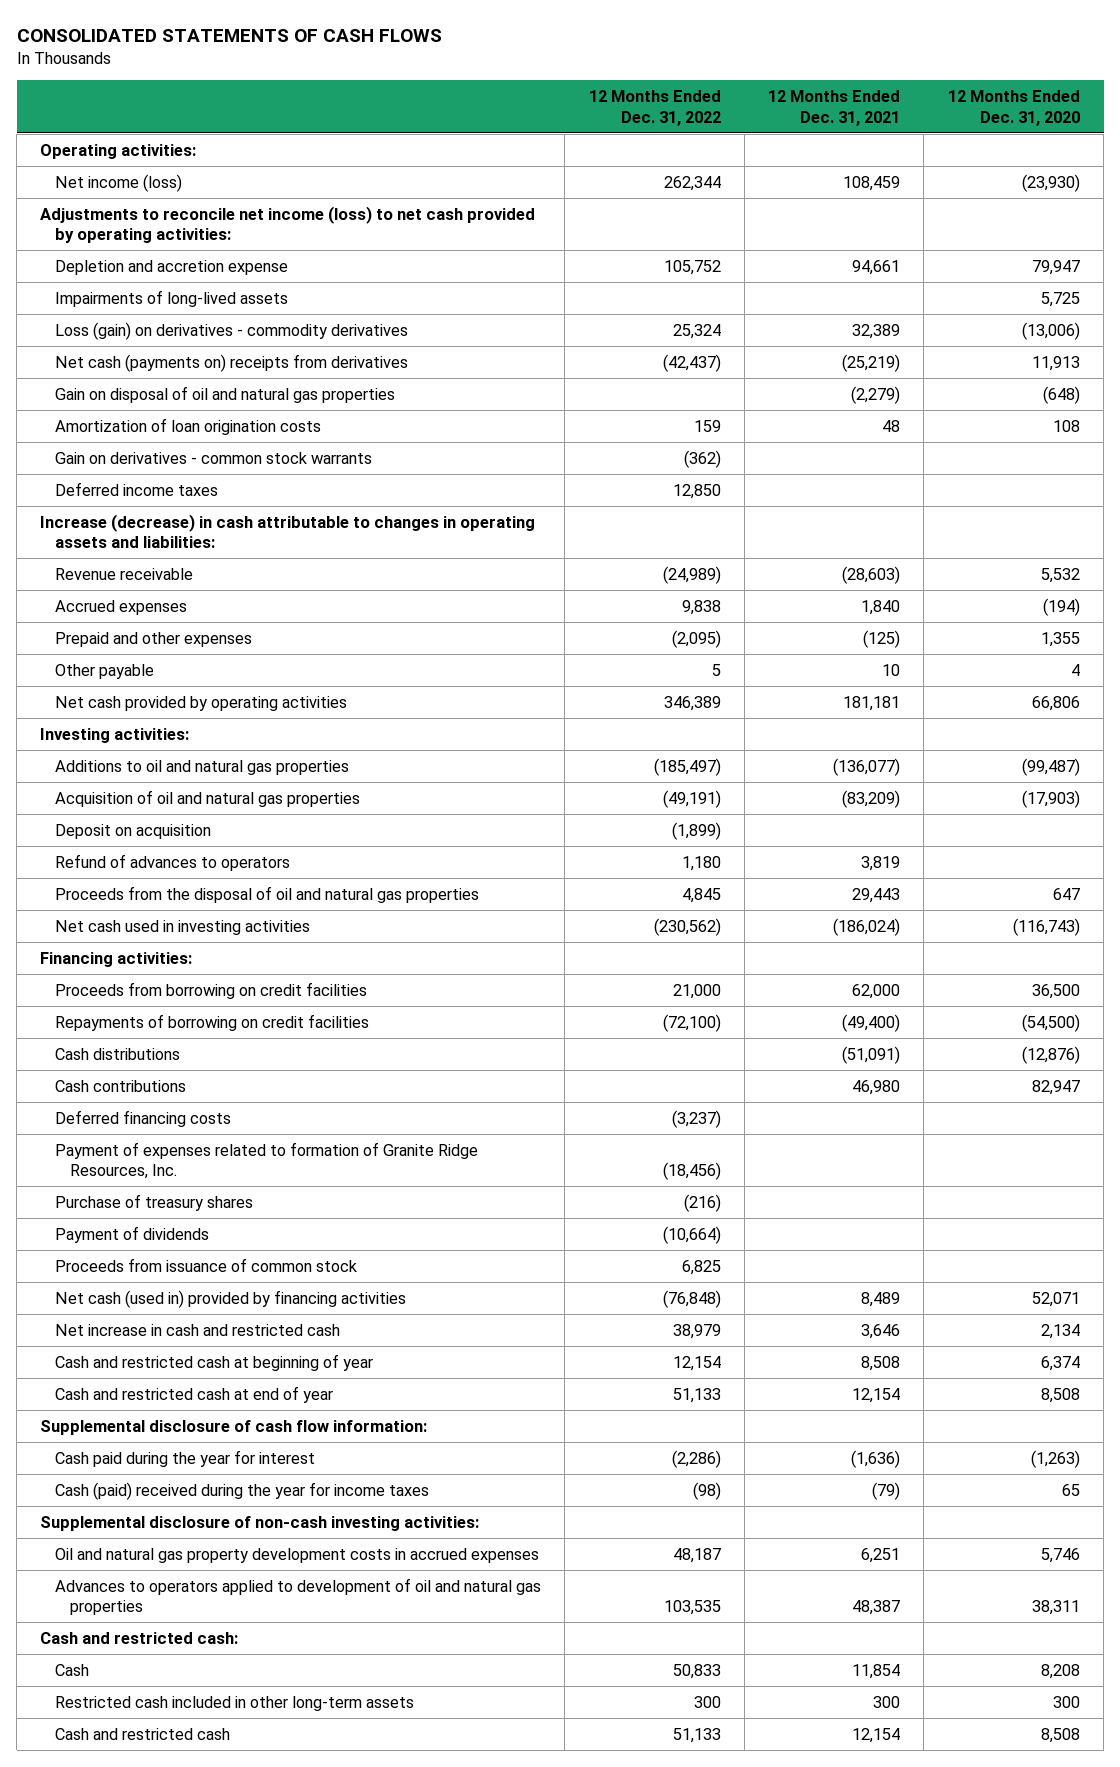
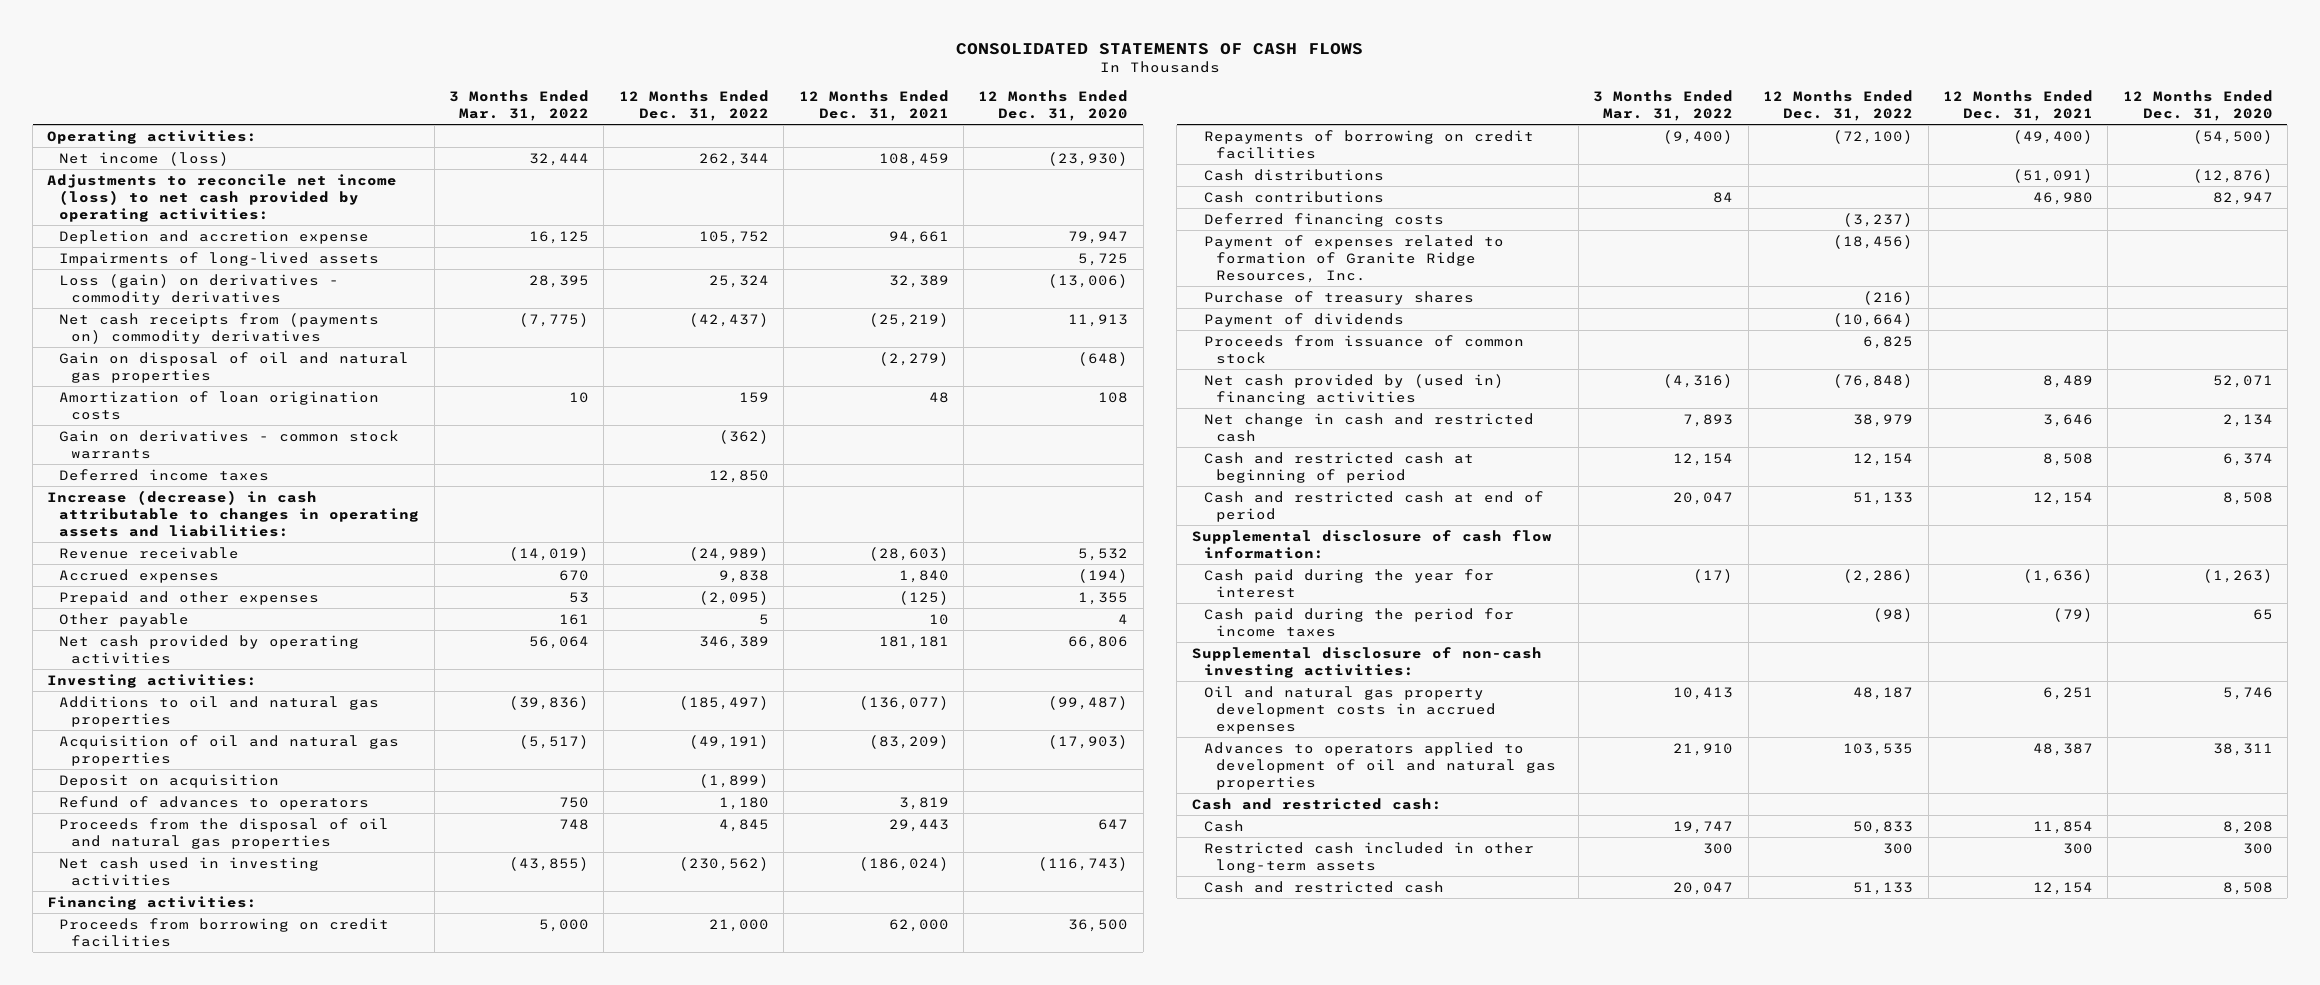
- | 12 Months Ended Dec. 31, 2022 | 12 Months Ended Dec. 31, 2021 | 12 Months Ended Dec. 31, 2020
+ | 3 Months Ended Mar. 31, 2022 | 12 Months Ended Dec. 31, 2022 | 12 Months Ended Dec. 31, 2021 | 12 Months Ended Dec. 31, 2020
- Net cash (payments on) receipts from derivatives | (42,437) | (25,219) | 11,913
+ Net cash receipts from (payments on) commodity derivatives | (7,775) | (42,437) | (25,219) | 11,913
- Net cash (used in) provided by financing activities | (76,848) | 8,489 | 52,071
- Net increase in cash and restricted cash | 38,979 | 3,646 | 2,134
- Cash and restricted cash at beginning of year | 12,154 | 8,508 | 6,374
- Cash and restricted cash at end of year | 51,133 | 12,154 | 8,508
+ Net cash provided by (used in) financing activities | (4,316) | (76,848) | 8,489 | 52,071
+ Net change in cash and restricted cash | 7,893 | 38,979 | 3,646 | 2,134
+ Cash and restricted cash at beginning of period | 12,154 | 12,154 | 8,508 | 6,374
+ Cash and restricted cash at end of period | 20,047 | 51,133 | 12,154 | 8,508
- Cash (paid) received during the year for income taxes | (98) | (79) | 65
+ Cash paid during the period for income taxes | | (98) | (79) | 65

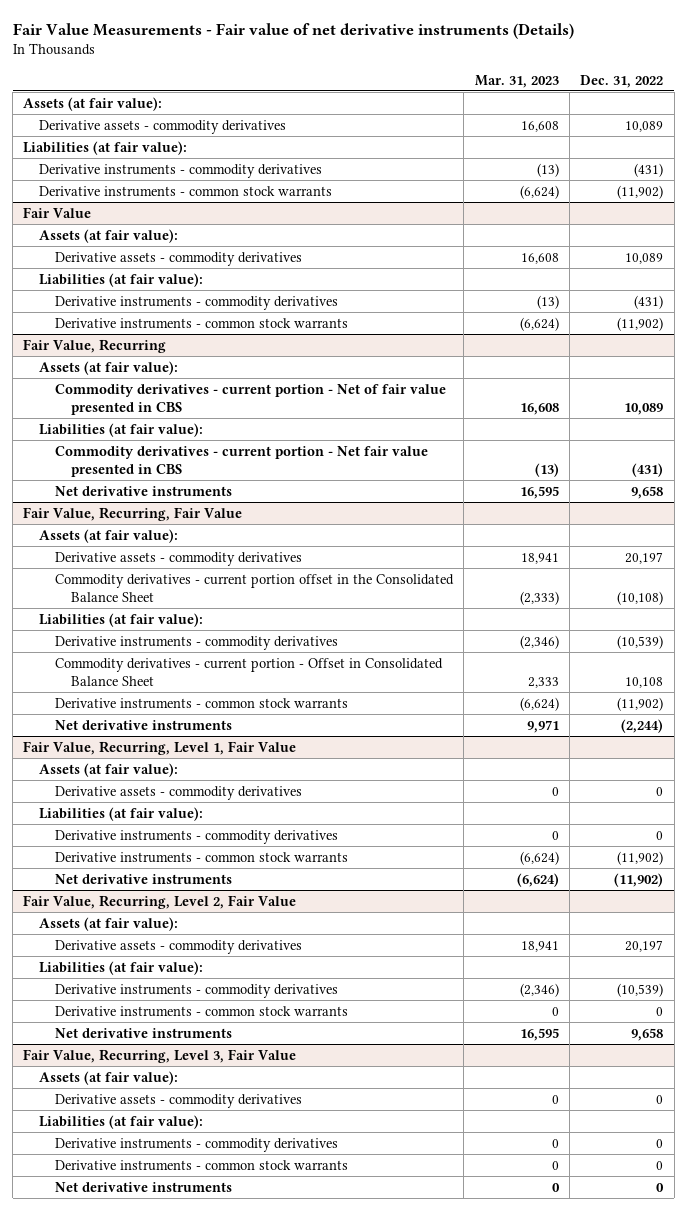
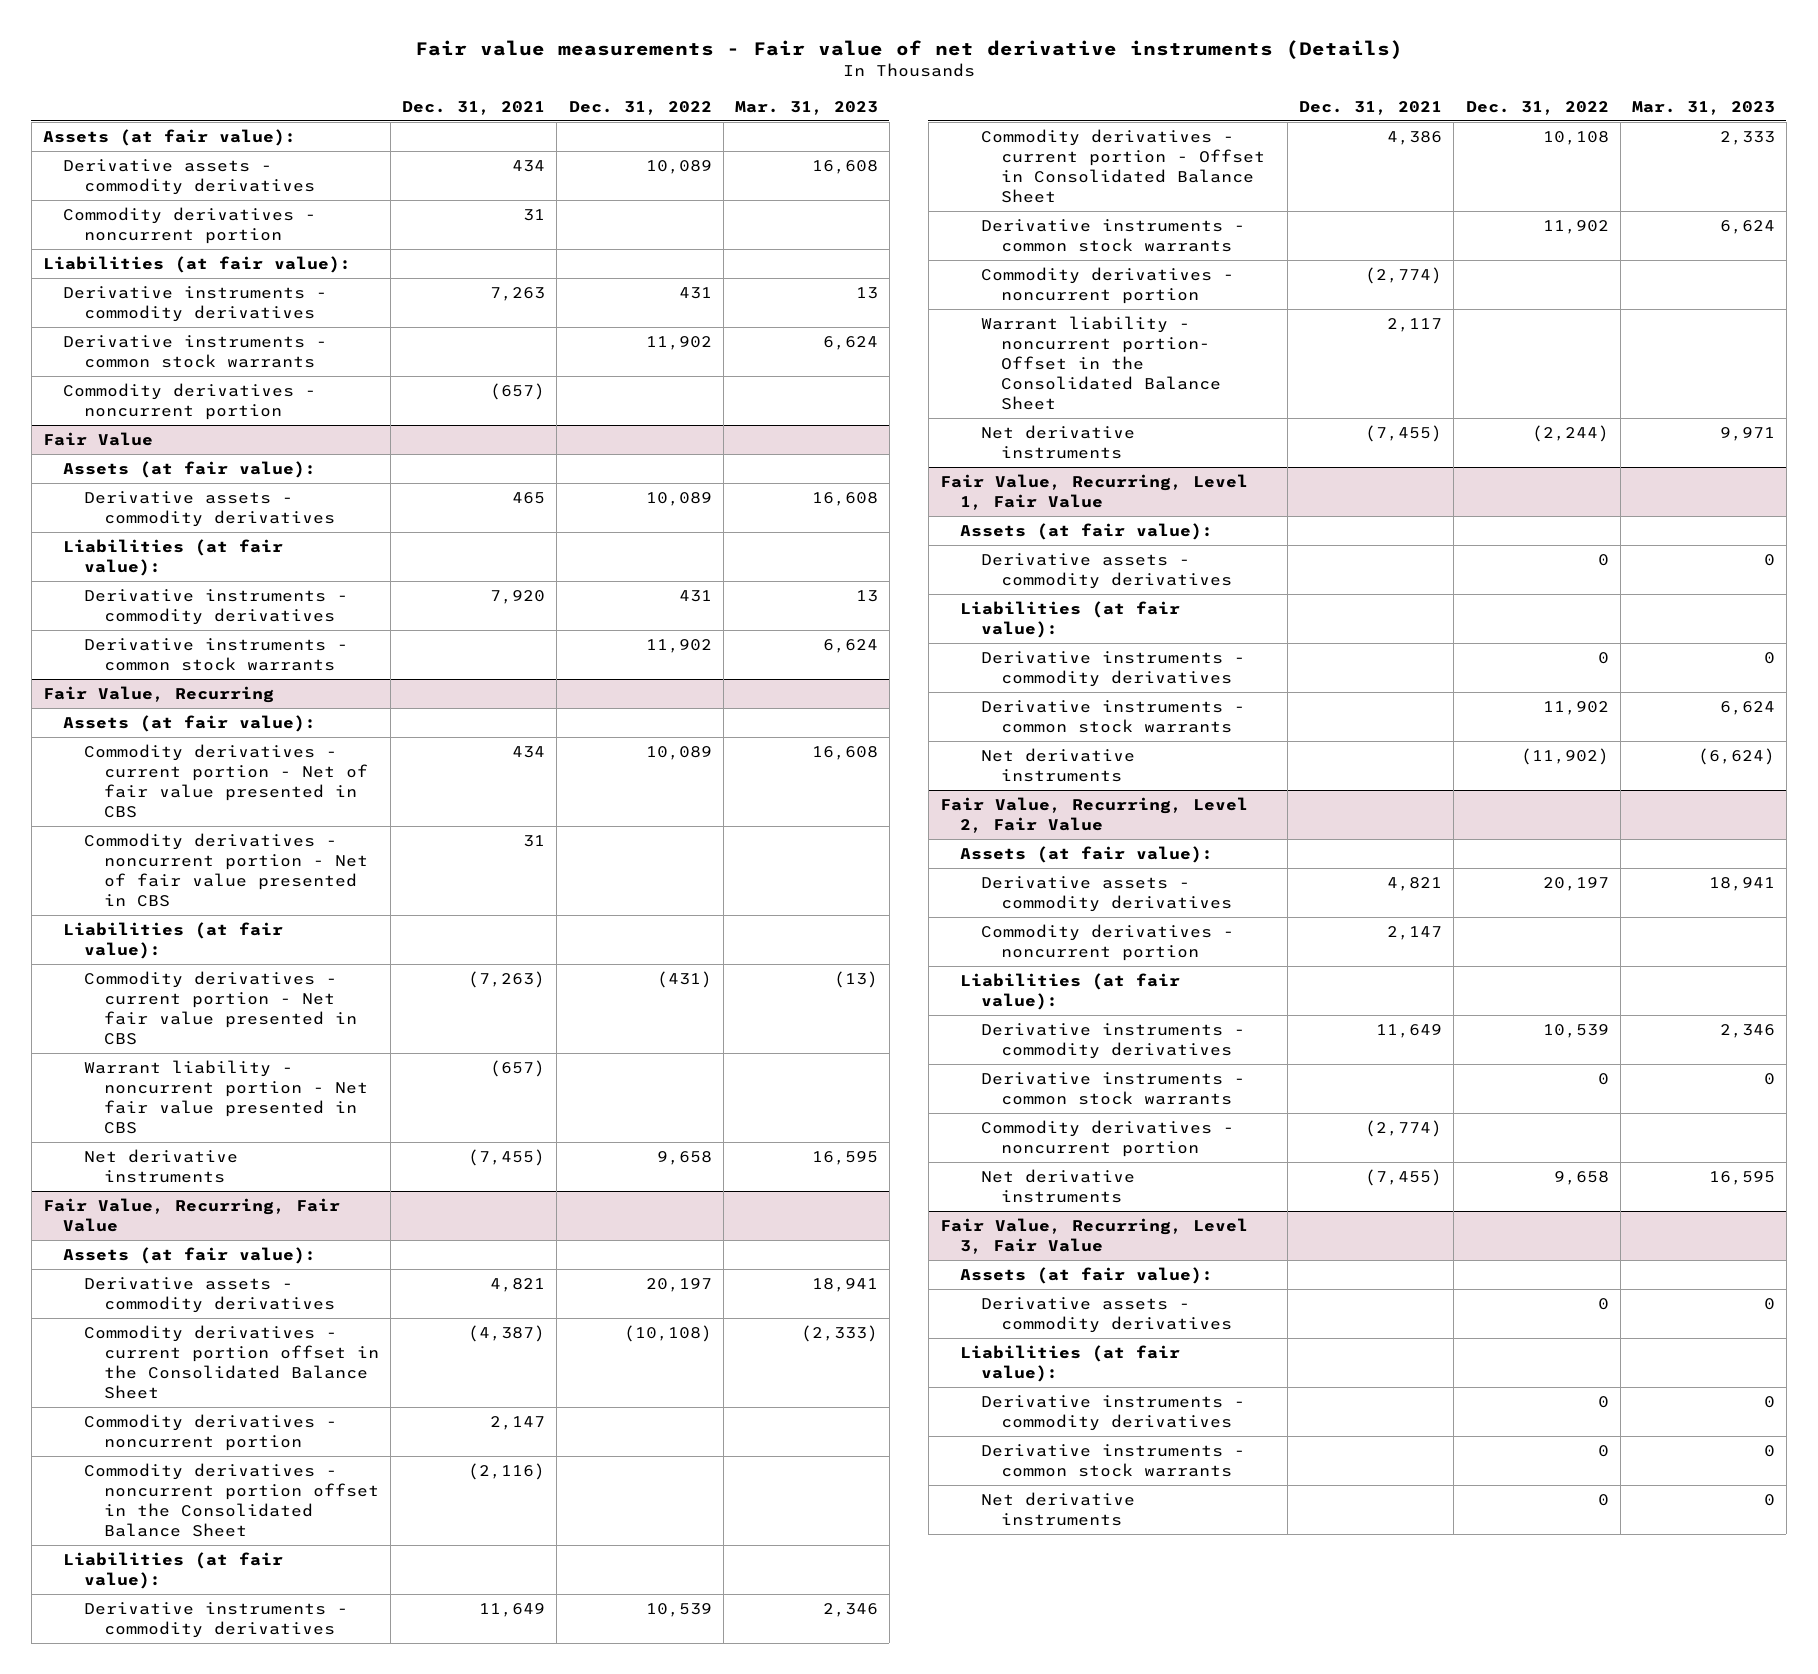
- Fair Value Measurements - Fair value of net derivative instruments (Details)
+ Fair value measurements - Fair value of net derivative instruments (Details)
- | Mar. 31, 2023 | Dec. 31, 2022
+ | Dec. 31, 2021 | Dec. 31, 2022 | Mar. 31, 2023
+ Commodity derivatives - noncurrent portion | 31 | |
- Derivative instruments - commodity derivatives | (13) | (431)
- Derivative instruments - common stock warrants | (6,624) | (11,902)
+ Derivative instruments - commodity derivatives | 7,263 | 431 | 13
+ Derivative instruments - common stock warrants | | 11,902 | 6,624
+ Commodity derivatives - noncurrent portion | (657) | |
@ Fair Value
- Derivative instruments - commodity derivatives | (13) | (431)
- Derivative instruments - common stock warrants | (6,624) | (11,902)
+ Derivative instruments - commodity derivatives | 7,920 | 431 | 13
+ Derivative instruments - common stock warrants | | 11,902 | 6,624
@ Fair Value, Recurring
+ Commodity derivatives - noncurrent portion - Net of fair value presented in CBS | 31 | |
+ Warrant liability - noncurrent portion - Net fair value presented in CBS | (657) | |
@ Fair Value, Recurring, Fair Value
+ Commodity derivatives - noncurrent portion | 2,147 | |
+ Commodity derivatives - noncurrent portion offset in the Consolidated Balance Sheet | (2,116) | |
- Derivative instruments - commodity derivatives | (2,346) | (10,539)
+ Derivative instruments - commodity derivatives | 11,649 | 10,539 | 2,346
- Derivative instruments - common stock warrants | (6,624) | (11,902)
+ Derivative instruments - common stock warrants | | 11,902 | 6,624
+ Commodity derivatives - noncurrent portion | (2,774) | |
+ Warrant liability - noncurrent portion- Offset in the Consolidated Balance Sheet | 2,117 | |
@ Fair Value, Recurring, Level 1, Fair Value
- Derivative instruments - common stock warrants | (6,624) | (11,902)
+ Derivative instruments - common stock warrants | | 11,902 | 6,624
@ Fair Value, Recurring, Level 2, Fair Value
+ Commodity derivatives - noncurrent portion | 2,147 | |
- Derivative instruments - commodity derivatives | (2,346) | (10,539)
+ Derivative instruments - commodity derivatives | 11,649 | 10,539 | 2,346
+ Commodity derivatives - noncurrent portion | (2,774) | |

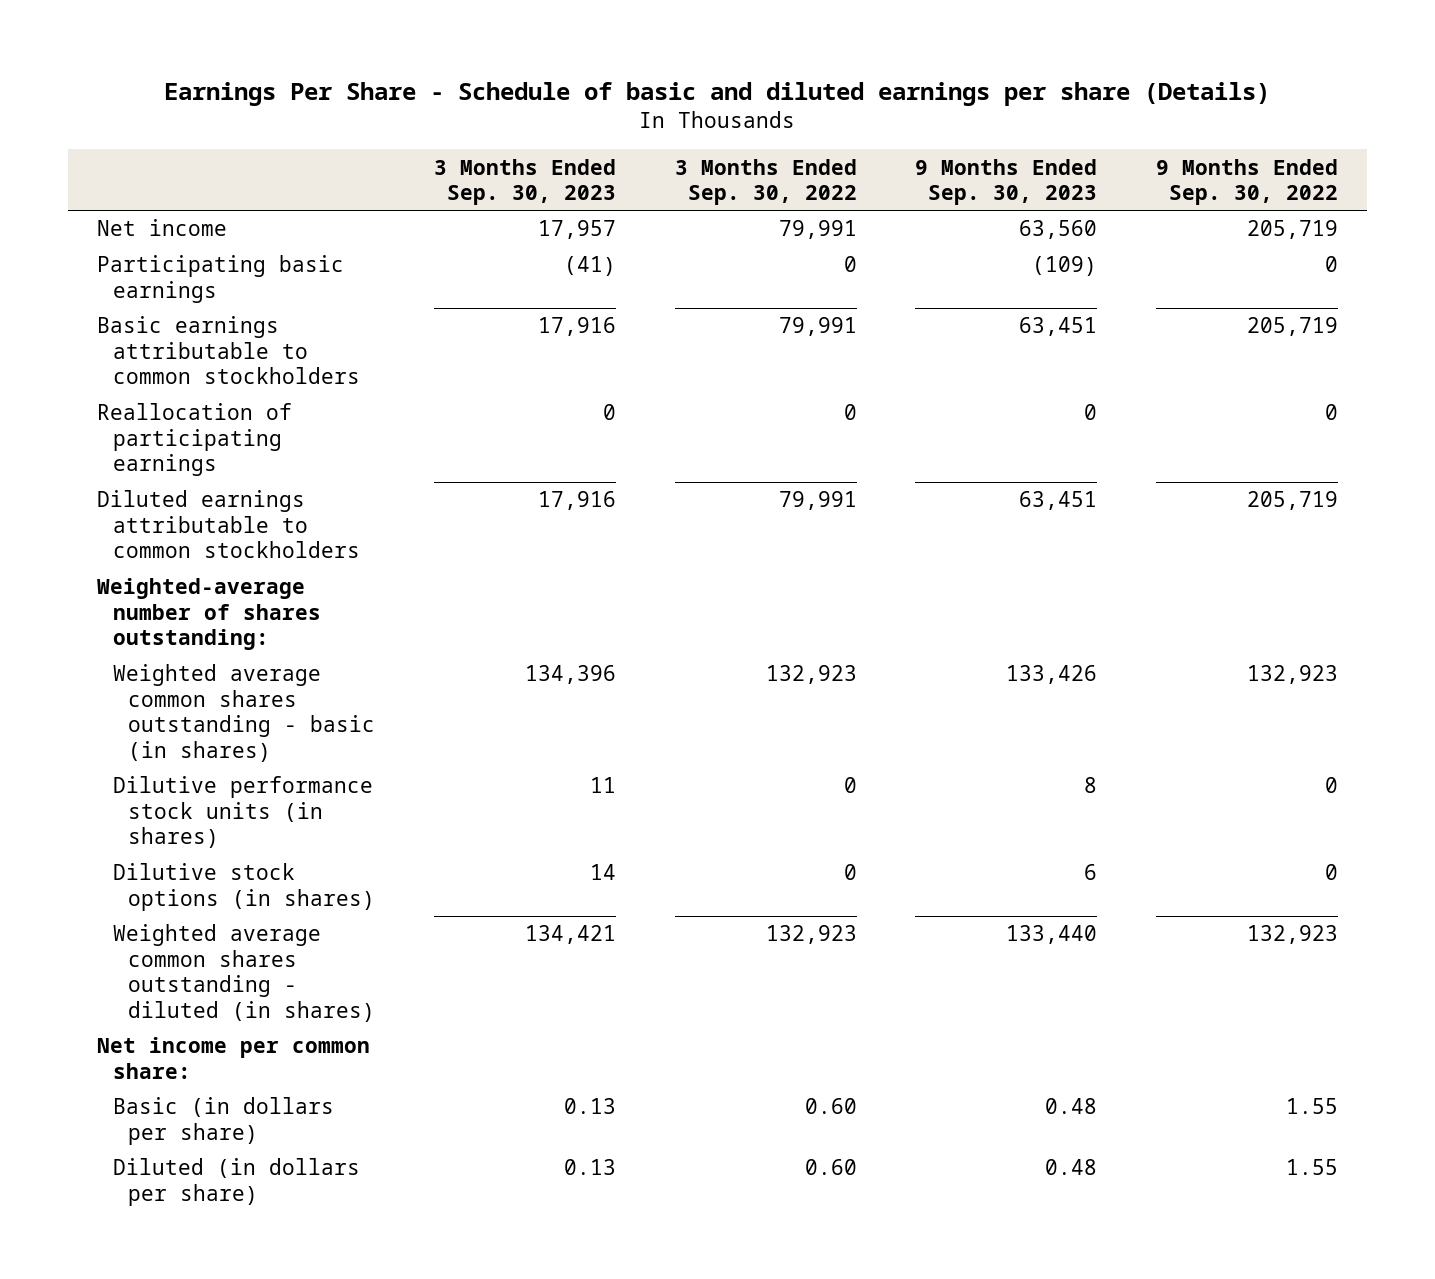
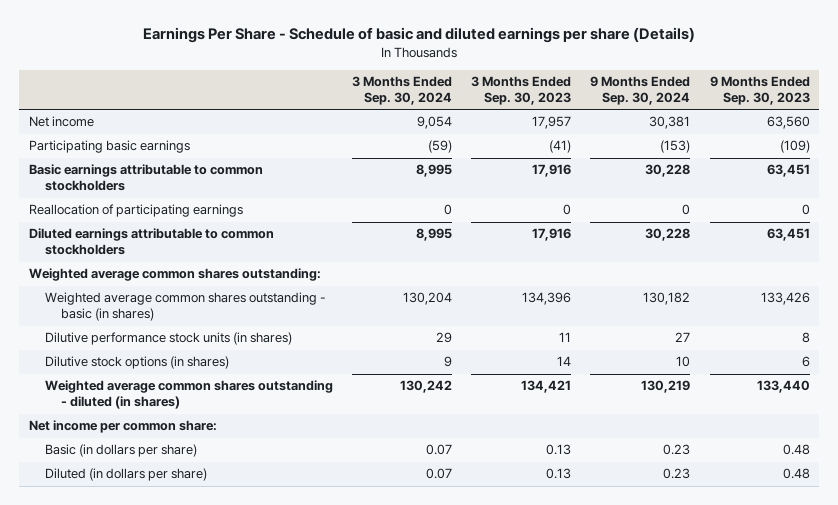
- | 3 Months Ended Sep. 30, 2023 | 3 Months Ended Sep. 30, 2022 | 9 Months Ended Sep. 30, 2023 | 9 Months Ended Sep. 30, 2022
+ | 3 Months Ended Sep. 30, 2024 | 3 Months Ended Sep. 30, 2023 | 9 Months Ended Sep. 30, 2024 | 9 Months Ended Sep. 30, 2023
- Weighted-average number of shares outstanding:
+ Weighted average common shares outstanding:

